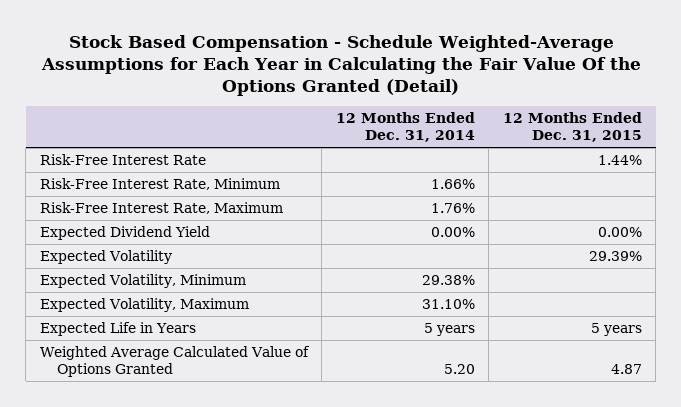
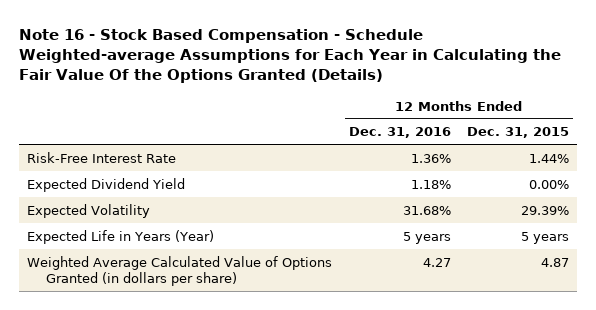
- Stock Based Compensation - Schedule Weighted-Average Assumptions for Each Year in Calculating the Fair Value Of the Options Granted (Detail)
+ Note 16 - Stock Based Compensation - Schedule Weighted-average Assumptions for Each Year in Calculating the Fair Value Of the Options Granted (Details)
- | 12 Months Ended Dec. 31, 2014 | 12 Months Ended Dec. 31, 2015
+ | 12 Months Ended Dec. 31, 2016 | 12 Months Ended Dec. 31, 2015
- Risk-Free Interest Rate, Minimum | 1.66% |
- Risk-Free Interest Rate, Maximum | 1.76% |
- Expected Volatility, Minimum | 29.38% |
- Expected Volatility, Maximum | 31.10% |
- Expected Life in Years | 5 years | 5 years
- Weighted Average Calculated Value of Options Granted | 5.20 | 4.87
+ Expected Life in Years (Year) | 5 years | 5 years
+ Weighted Average Calculated Value of Options Granted (in dollars per share) | 4.27 | 4.87

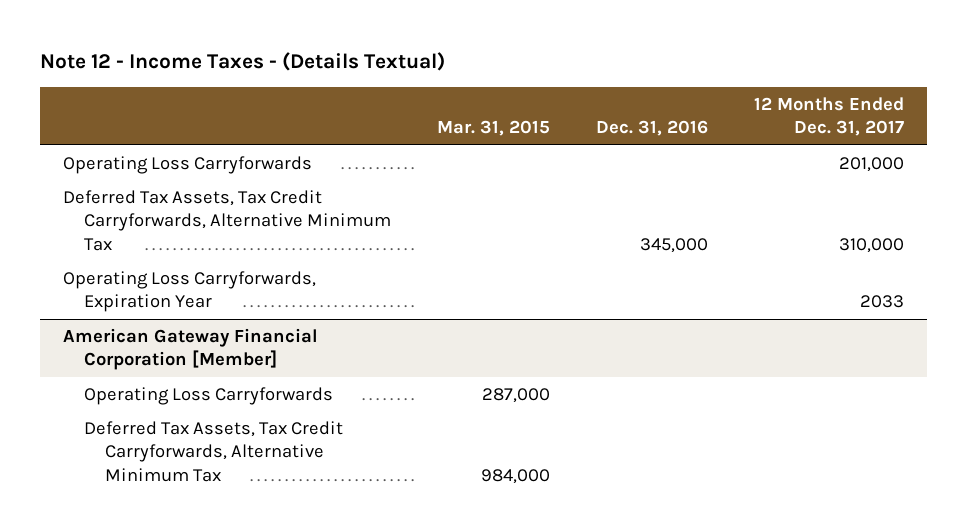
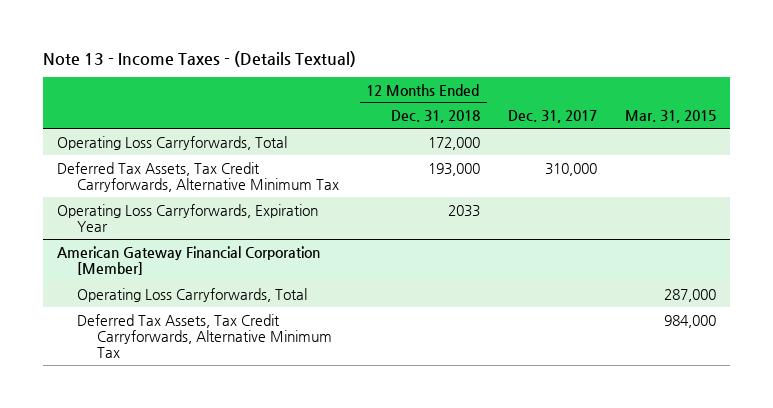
- Note 12 - Income Taxes - (Details Textual)
+ Note 13 - Income Taxes - (Details Textual)
- | Mar. 31, 2015 | Dec. 31, 2016 | 12 Months Ended Dec. 31, 2017
+ | 12 Months Ended Dec. 31, 2018 | Dec. 31, 2017 | Mar. 31, 2015
- Operating Loss Carryforwards | | | 201,000
+ Operating Loss Carryforwards, Total | 172,000 | |
@ American Gateway Financial Corporation [Member]
- Operating Loss Carryforwards | 287,000 | |
+ Operating Loss Carryforwards, Total | | | 287,000

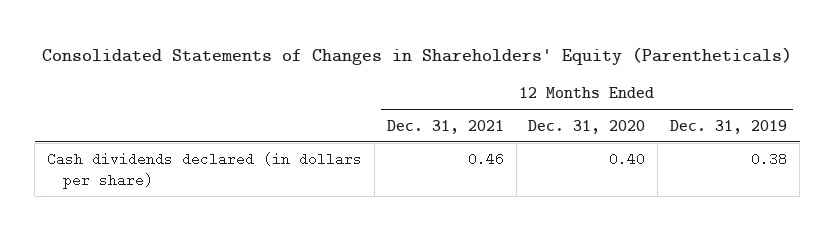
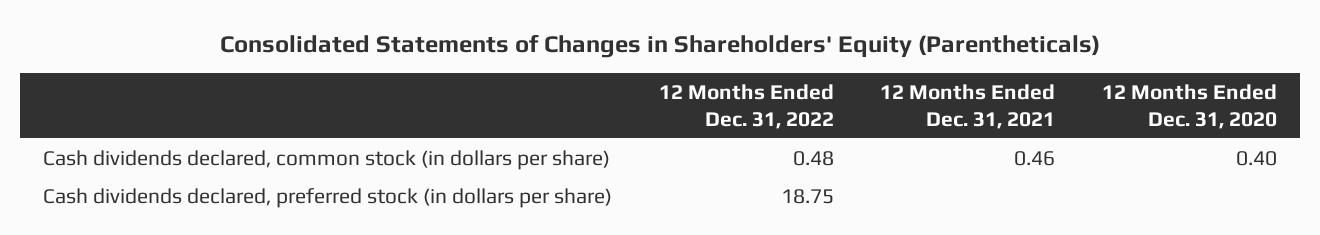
- | 12 Months Ended Dec. 31, 2021 | 12 Months Ended Dec. 31, 2020 | 12 Months Ended Dec. 31, 2019
+ | 12 Months Ended Dec. 31, 2022 | 12 Months Ended Dec. 31, 2021 | 12 Months Ended Dec. 31, 2020
- Cash dividends declared (in dollars per share) | 0.46 | 0.40 | 0.38
+ Cash dividends declared, common stock (in dollars per share) | 0.48 | 0.46 | 0.40
+ Cash dividends declared, preferred stock (in dollars per share) | 18.75 | |

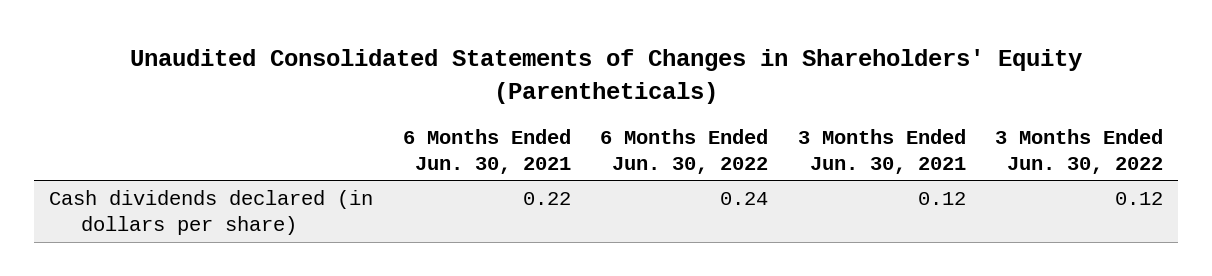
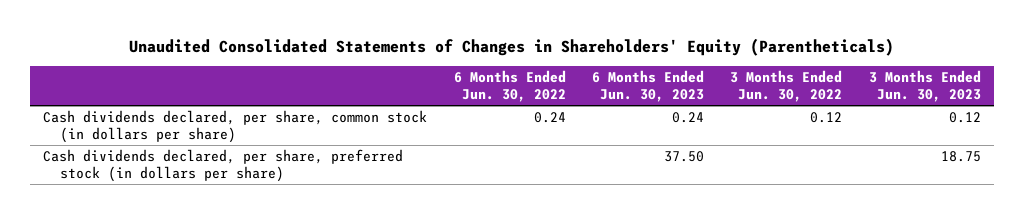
- | 6 Months Ended Jun. 30, 2021 | 6 Months Ended Jun. 30, 2022 | 3 Months Ended Jun. 30, 2021 | 3 Months Ended Jun. 30, 2022
+ | 6 Months Ended Jun. 30, 2022 | 6 Months Ended Jun. 30, 2023 | 3 Months Ended Jun. 30, 2022 | 3 Months Ended Jun. 30, 2023
- Cash dividends declared (in dollars per share) | 0.22 | 0.24 | 0.12 | 0.12
+ Cash dividends declared, per share, common stock (in dollars per share) | 0.24 | 0.24 | 0.12 | 0.12
+ Cash dividends declared, per share, preferred stock (in dollars per share) | | 37.50 | | 18.75

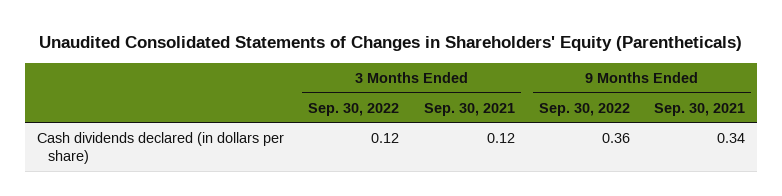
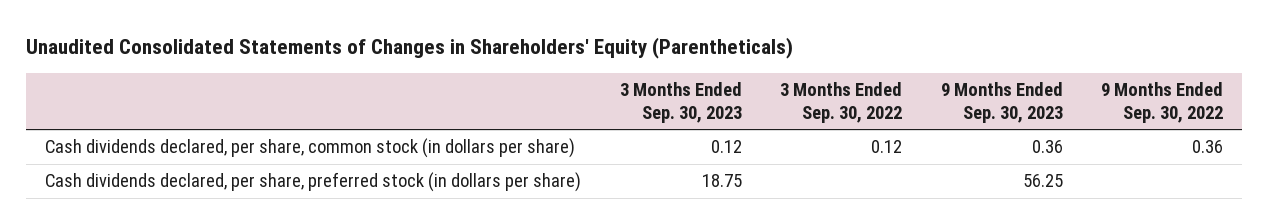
- | 3 Months Ended Sep. 30, 2022 | 3 Months Ended Sep. 30, 2021 | 9 Months Ended Sep. 30, 2022 | 9 Months Ended Sep. 30, 2021
+ | 3 Months Ended Sep. 30, 2023 | 3 Months Ended Sep. 30, 2022 | 9 Months Ended Sep. 30, 2023 | 9 Months Ended Sep. 30, 2022
- Cash dividends declared (in dollars per share) | 0.12 | 0.12 | 0.36 | 0.34
+ Cash dividends declared, per share, common stock (in dollars per share) | 0.12 | 0.12 | 0.36 | 0.36
+ Cash dividends declared, per share, preferred stock (in dollars per share) | 18.75 | | 56.25 |

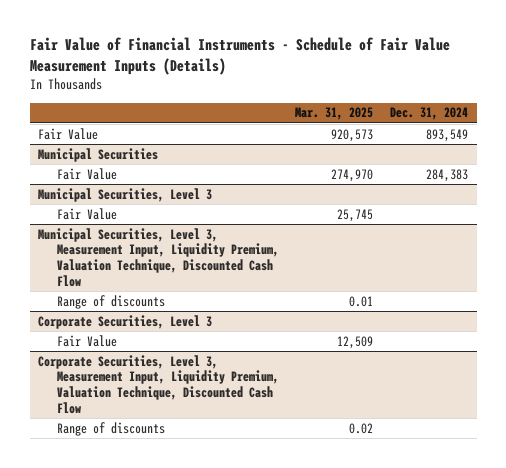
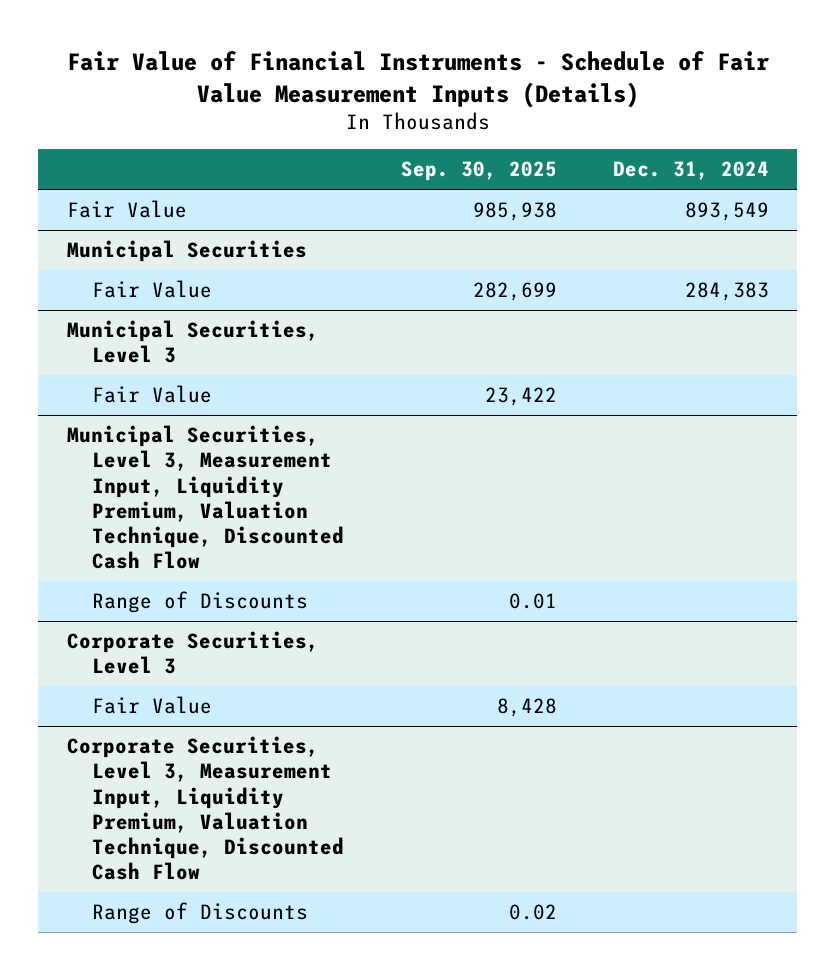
- | Mar. 31, 2025 | Dec. 31, 2024
+ | Sep. 30, 2025 | Dec. 31, 2024
@ Municipal Securities, Level 3, Measurement Input, Liquidity Premium, Valuation Technique, Discounted Cash Flow
- Range of discounts | 0.01 |
+ Range of Discounts | 0.01 |
@ Corporate Securities, Level 3, Measurement Input, Liquidity Premium, Valuation Technique, Discounted Cash Flow
- Range of discounts | 0.02 |
+ Range of Discounts | 0.02 |

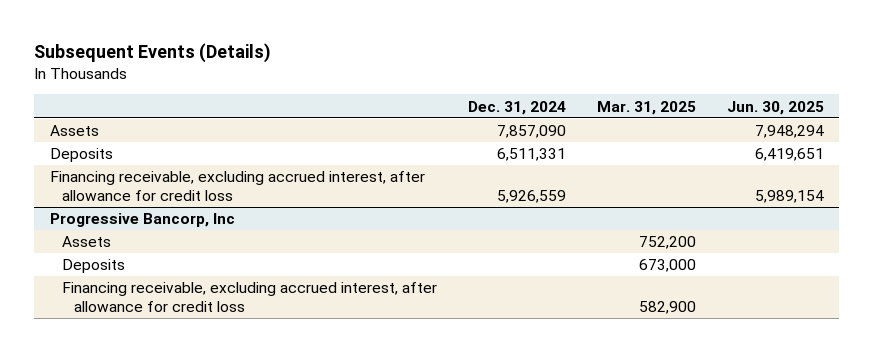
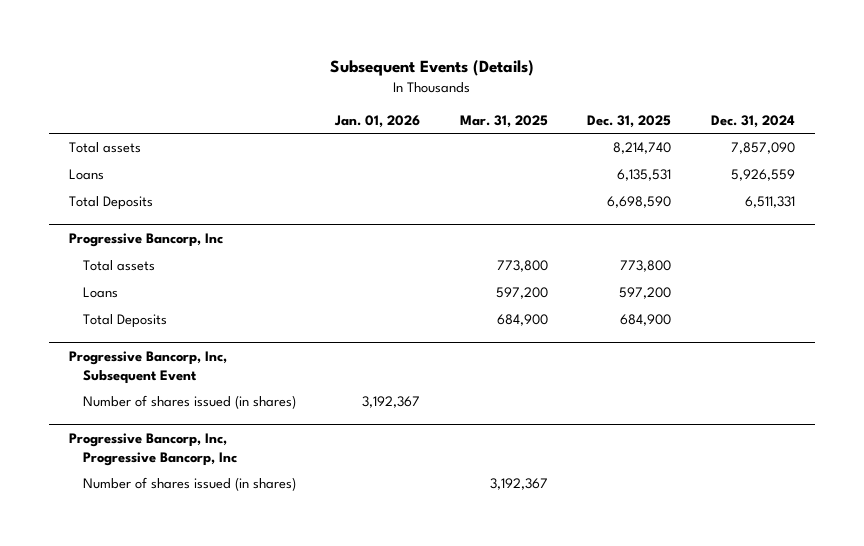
- | Dec. 31, 2024 | Mar. 31, 2025 | Jun. 30, 2025
+ | Jan. 01, 2026 | Mar. 31, 2025 | Dec. 31, 2025 | Dec. 31, 2024
- Assets | 7,857,090 | | 7,948,294
- Deposits | 6,511,331 | | 6,419,651
- Financing receivable, excluding accrued interest, after allowance for credit loss | 5,926,559 | | 5,989,154
+ Total assets | | | 8,214,740 | 7,857,090
+ Loans | | | 6,135,531 | 5,926,559
+ Total Deposits | | | 6,698,590 | 6,511,331
@ Progressive Bancorp, Inc
- Assets | | 752,200 |
- Deposits | | 673,000 |
- Financing receivable, excluding accrued interest, after allowance for credit loss | | 582,900 |
+ Total assets | | 773,800 | 773,800 |
+ Loans | | 597,200 | 597,200 |
+ Total Deposits | | 684,900 | 684,900 |
+ Progressive Bancorp, Inc, Subsequent Event
+ Number of shares issued (in shares) | 3,192,367 | | |
+ Progressive Bancorp, Inc, Progressive Bancorp, Inc
+ Number of shares issued (in shares) | | 3,192,367 | |

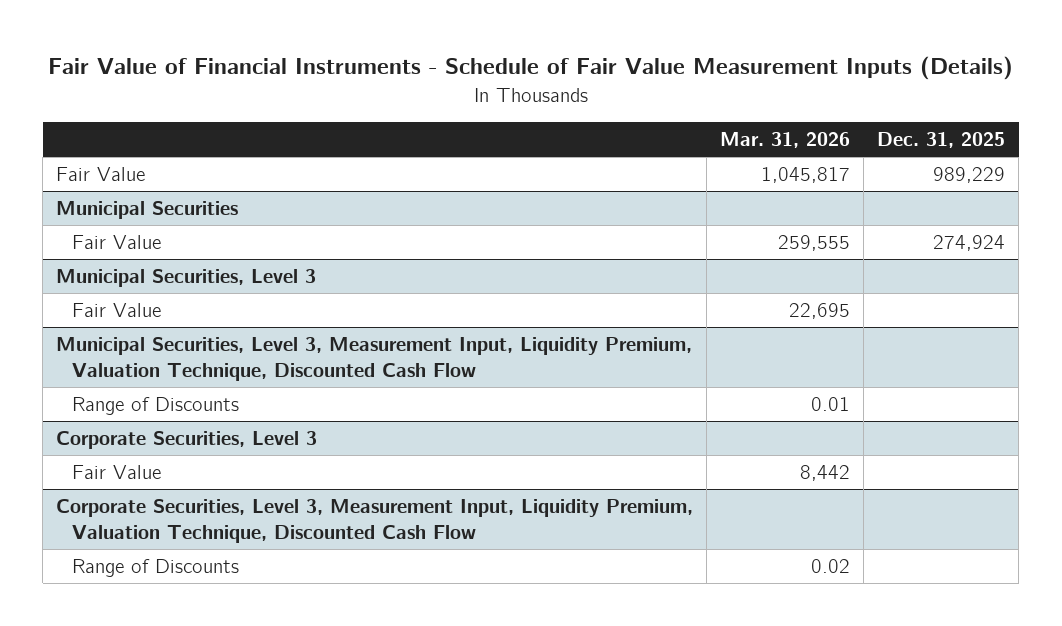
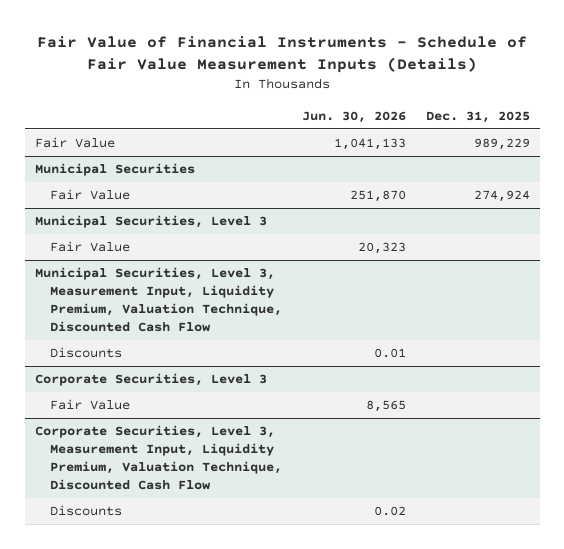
- | Mar. 31, 2026 | Dec. 31, 2025
+ | Jun. 30, 2026 | Dec. 31, 2025
@ Municipal Securities, Level 3, Measurement Input, Liquidity Premium, Valuation Technique, Discounted Cash Flow
- Range of Discounts | 0.01 |
+ Discounts | 0.01 |
@ Corporate Securities, Level 3, Measurement Input, Liquidity Premium, Valuation Technique, Discounted Cash Flow
- Range of Discounts | 0.02 |
+ Discounts | 0.02 |

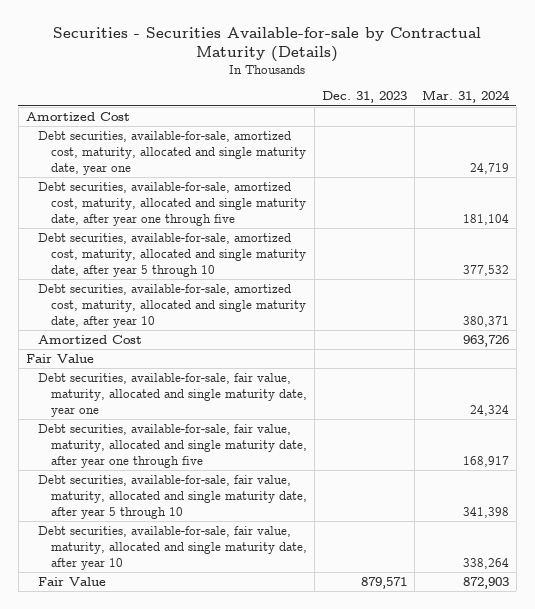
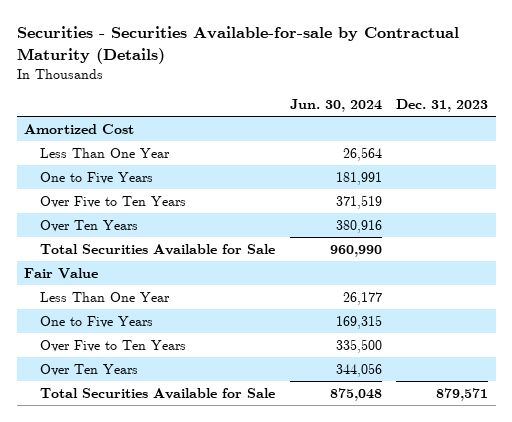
- | Dec. 31, 2023 | Mar. 31, 2024
+ | Jun. 30, 2024 | Dec. 31, 2023
- Debt securities, available-for-sale, amortized cost, maturity, allocated and single maturity date, year one | | 24,719
- Debt securities, available-for-sale, amortized cost, maturity, allocated and single maturity date, after year one through five | | 181,104
- Debt securities, available-for-sale, amortized cost, maturity, allocated and single maturity date, after year 5 through 10 | | 377,532
- Debt securities, available-for-sale, amortized cost, maturity, allocated and single maturity date, after year 10 | | 380,371
- Amortized Cost | | 963,726
+ Less Than One Year | 26,564 |
+ One to Five Years | 181,991 |
+ Over Five to Ten Years | 371,519 |
+ Over Ten Years | 380,916 |
+ Total Securities Available for Sale | 960,990 |
- Debt securities, available-for-sale, fair value, maturity, allocated and single maturity date, year one | | 24,324
- Debt securities, available-for-sale, fair value, maturity, allocated and single maturity date, after year one through five | | 168,917
- Debt securities, available-for-sale, fair value, maturity, allocated and single maturity date, after year 5 through 10 | | 341,398
- Debt securities, available-for-sale, fair value, maturity, allocated and single maturity date, after year 10 | | 338,264
- Fair Value | 879,571 | 872,903
+ Less Than One Year | 26,177 |
+ One to Five Years | 169,315 |
+ Over Five to Ten Years | 335,500 |
+ Over Ten Years | 344,056 |
+ Total Securities Available for Sale | 875,048 | 879,571

